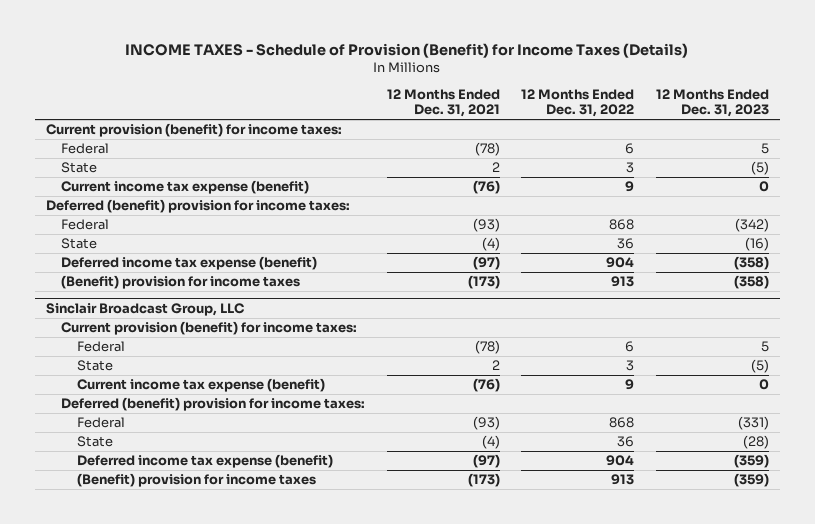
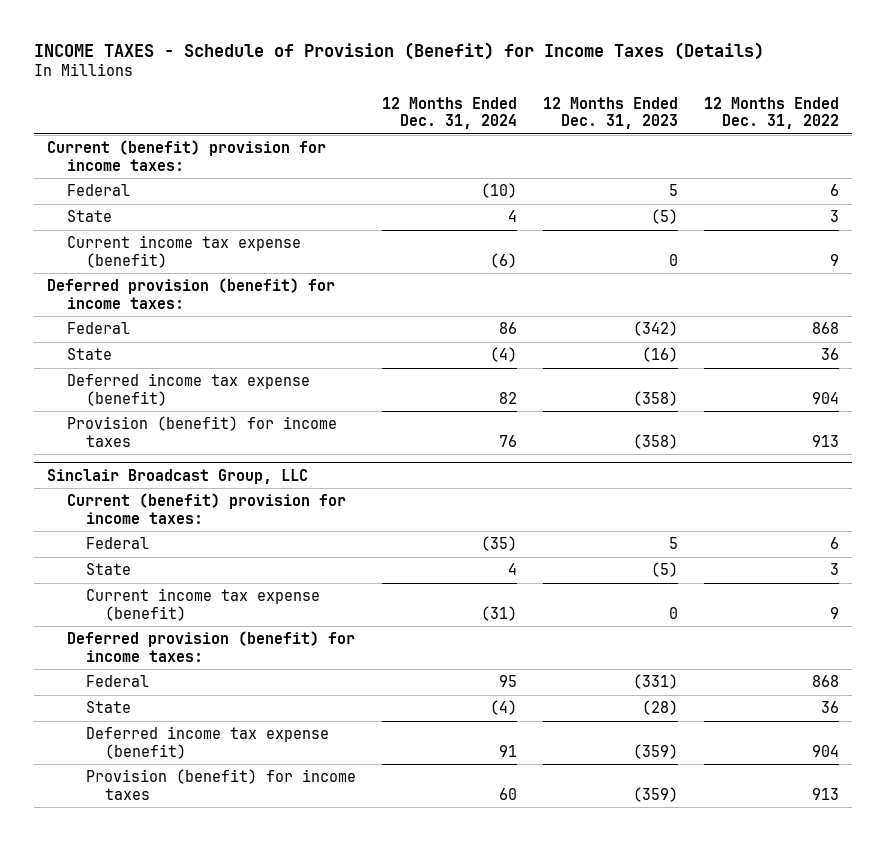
- | 12 Months Ended Dec. 31, 2021 | 12 Months Ended Dec. 31, 2022 | 12 Months Ended Dec. 31, 2023
+ | 12 Months Ended Dec. 31, 2024 | 12 Months Ended Dec. 31, 2023 | 12 Months Ended Dec. 31, 2022
- Current provision (benefit) for income taxes:
+ Current (benefit) provision for income taxes:
- Deferred (benefit) provision for income taxes:
+ Deferred provision (benefit) for income taxes:
- (Benefit) provision for income taxes | (173) | 913 | (358)
+ Provision (benefit) for income taxes | 76 | (358) | 913
@ Sinclair Broadcast Group, LLC
- Current provision (benefit) for income taxes:
+ Current (benefit) provision for income taxes:
- Deferred (benefit) provision for income taxes:
+ Deferred provision (benefit) for income taxes:
- (Benefit) provision for income taxes | (173) | 913 | (359)
+ Provision (benefit) for income taxes | 60 | (359) | 913

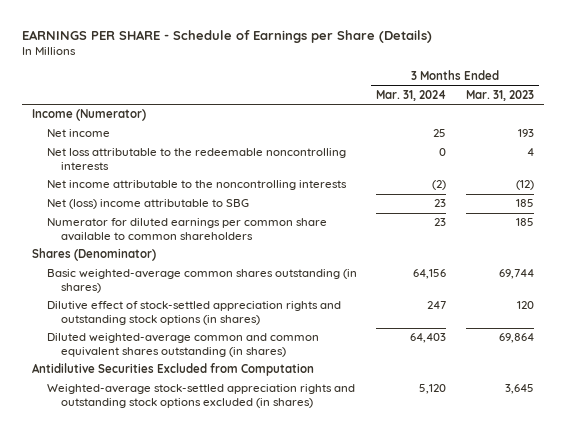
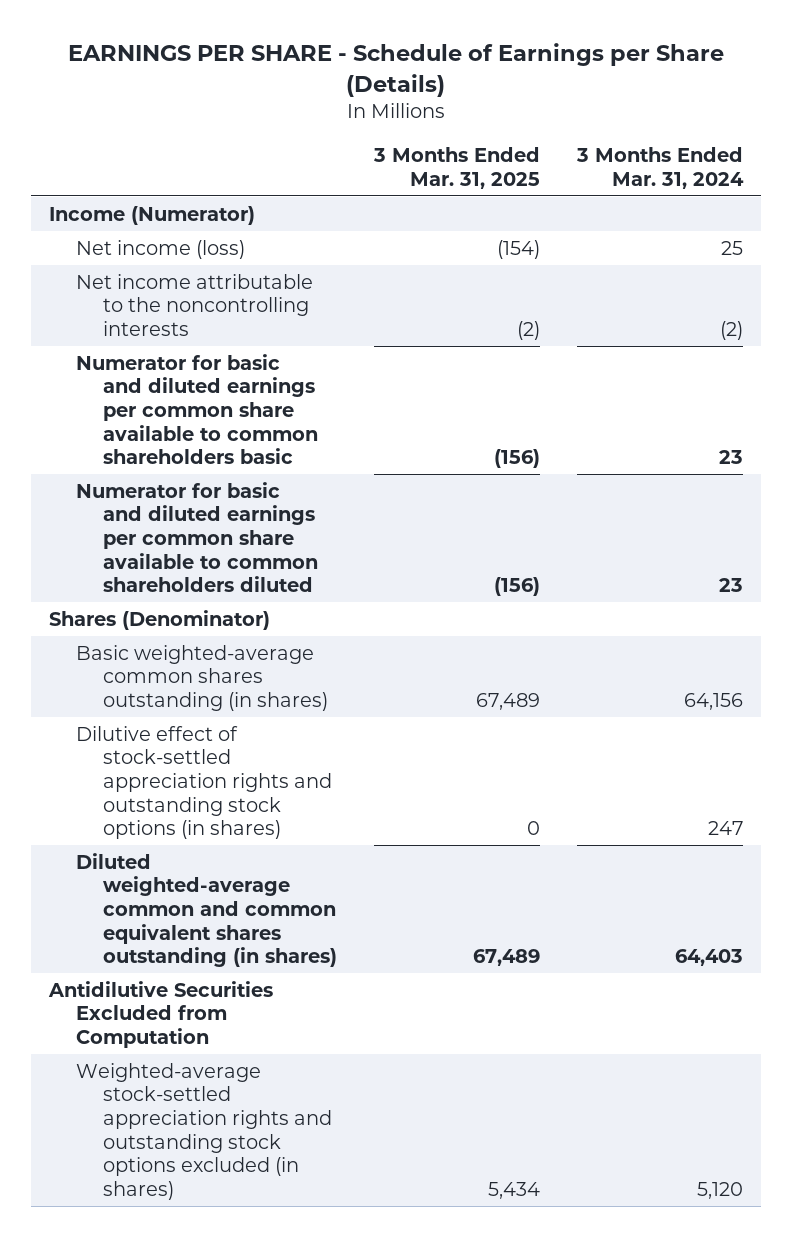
- | 3 Months Ended Mar. 31, 2024 | 3 Months Ended Mar. 31, 2023
+ | 3 Months Ended Mar. 31, 2025 | 3 Months Ended Mar. 31, 2024
- Net income | 25 | 193
- Net loss attributable to the redeemable noncontrolling interests | 0 | 4
+ Net income (loss) | (154) | 25
- Net (loss) income attributable to SBG | 23 | 185
- Numerator for diluted earnings per common share available to common shareholders | 23 | 185
+ Numerator for basic and diluted earnings per common share available to common shareholders basic | (156) | 23
+ Numerator for basic and diluted earnings per common share available to common shareholders diluted | (156) | 23

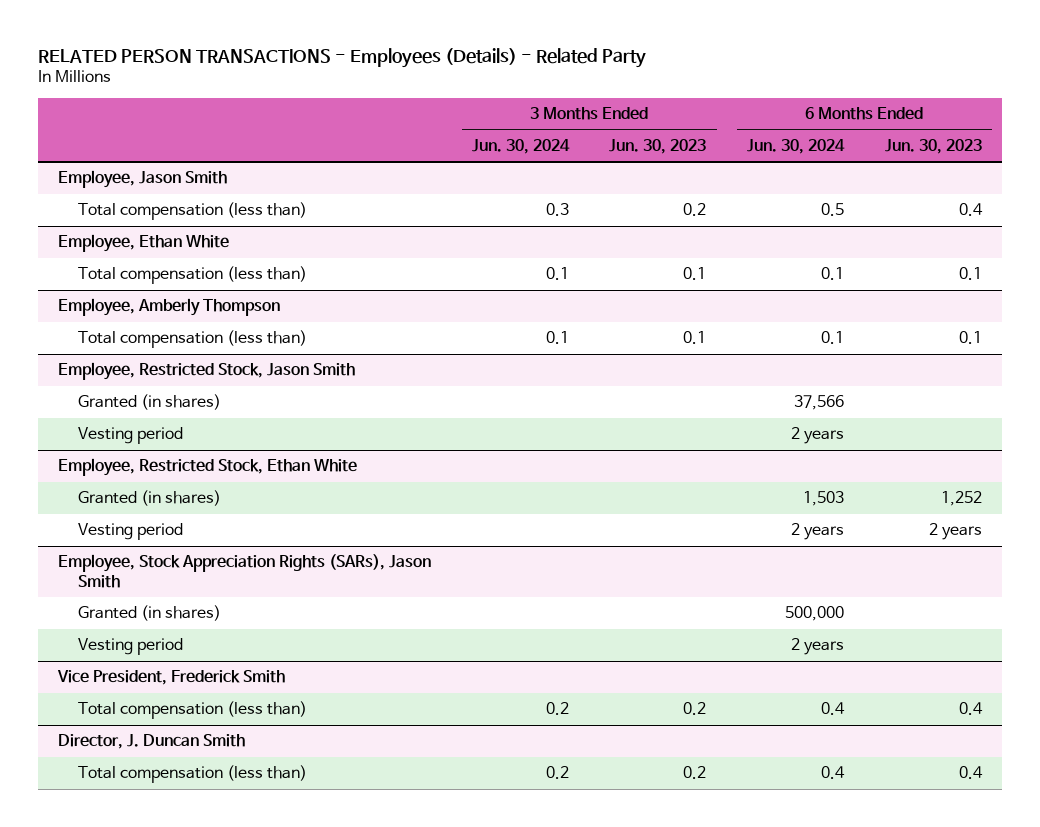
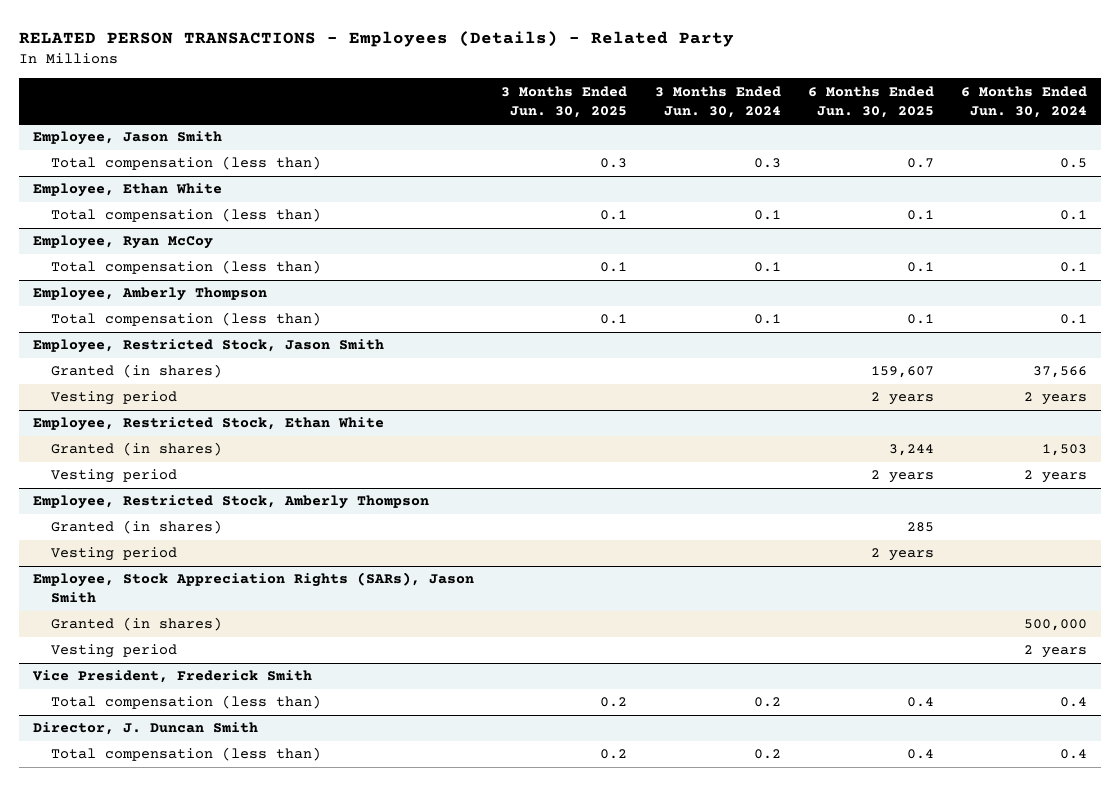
- | 3 Months Ended Jun. 30, 2024 | 3 Months Ended Jun. 30, 2023 | 6 Months Ended Jun. 30, 2024 | 6 Months Ended Jun. 30, 2023
+ | 3 Months Ended Jun. 30, 2025 | 3 Months Ended Jun. 30, 2024 | 6 Months Ended Jun. 30, 2025 | 6 Months Ended Jun. 30, 2024
+ Employee, Ryan McCoy
+ Total compensation (less than) | 0.1 | 0.1 | 0.1 | 0.1
+ Employee, Restricted Stock, Amberly Thompson
+ Granted (in shares) | | | 285 |
+ Vesting period | | | 2 years |

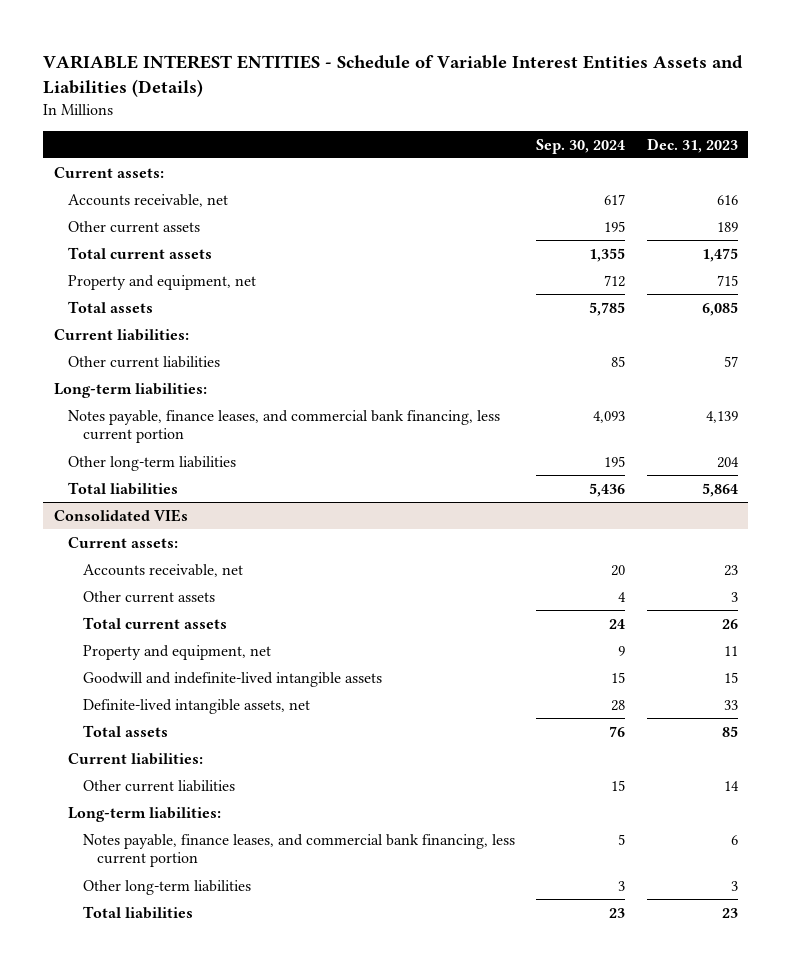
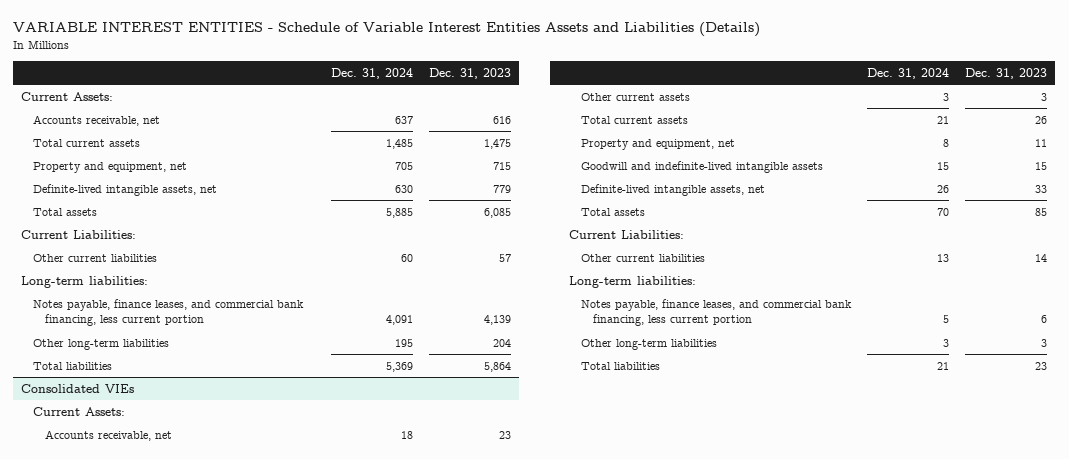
- | Sep. 30, 2024 | Dec. 31, 2023
+ | Dec. 31, 2024 | Dec. 31, 2023
- Current assets:
+ Current Assets:
- Other current assets | 195 | 189
+ Definite-lived intangible assets, net | 630 | 779
- Current liabilities:
+ Current Liabilities:
@ Consolidated VIEs
- Current assets:
+ Current Assets:
- Current liabilities:
+ Current Liabilities:

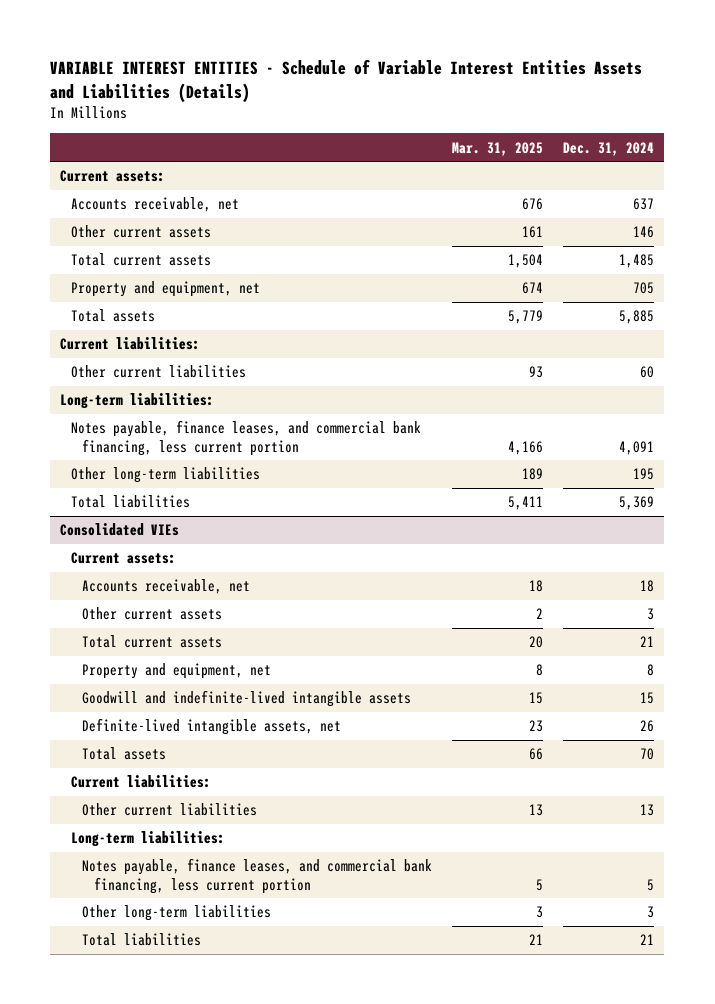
- | Dec. 31, 2024 | Dec. 31, 2023
+ | Mar. 31, 2025 | Dec. 31, 2024
- Current Assets:
+ Current assets:
+ Other current assets | 161 | 146
- Definite-lived intangible assets, net | 630 | 779
- Current Liabilities:
+ Current liabilities:
@ Consolidated VIEs
- Current Assets:
+ Current assets:
- Current Liabilities:
+ Current liabilities:

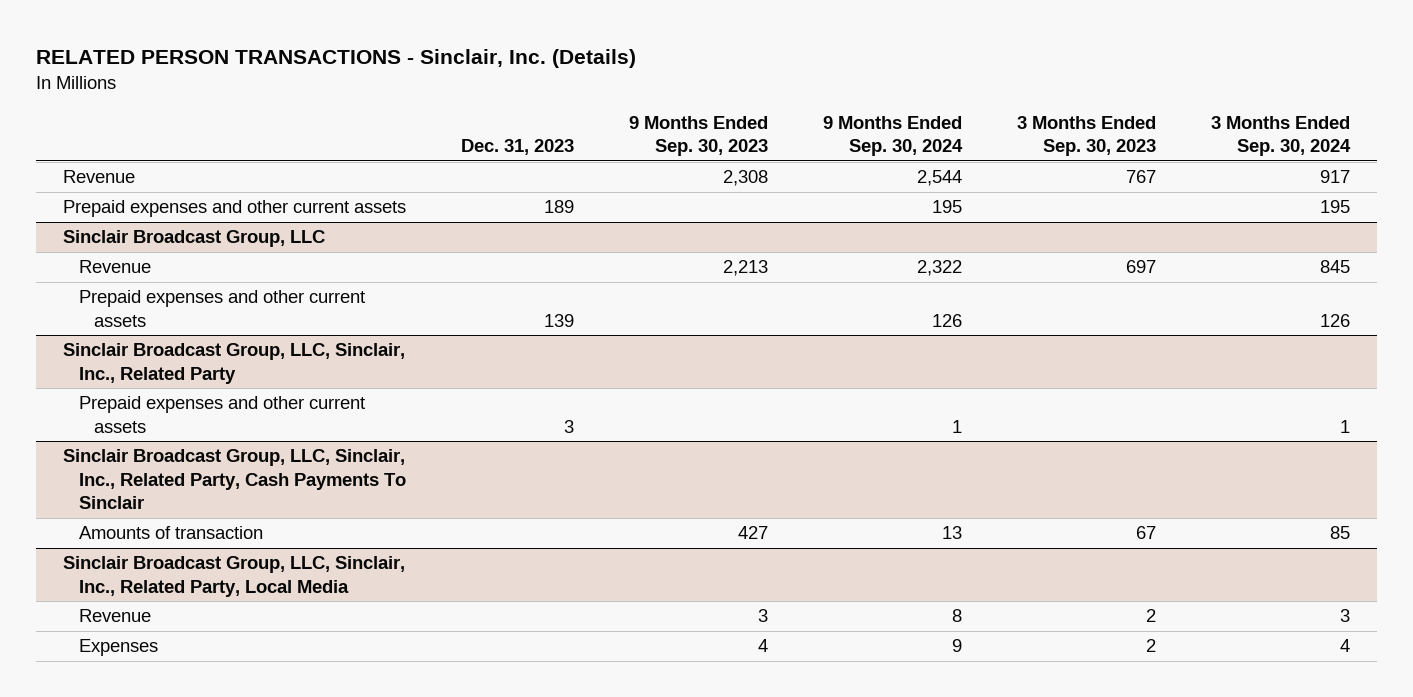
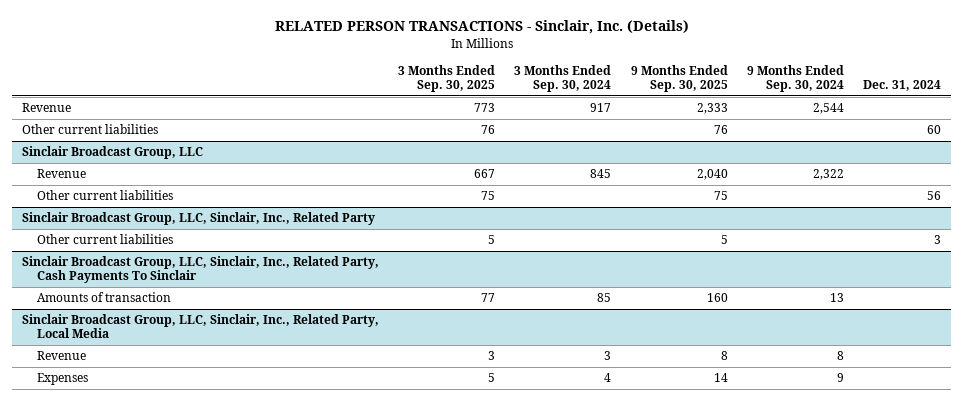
- | Dec. 31, 2023 | 9 Months Ended Sep. 30, 2023 | 9 Months Ended Sep. 30, 2024 | 3 Months Ended Sep. 30, 2023 | 3 Months Ended Sep. 30, 2024
+ | 3 Months Ended Sep. 30, 2025 | 3 Months Ended Sep. 30, 2024 | 9 Months Ended Sep. 30, 2025 | 9 Months Ended Sep. 30, 2024 | Dec. 31, 2024
- Prepaid expenses and other current assets | 189 | | 195 | | 195
+ Other current liabilities | 76 | | 76 | | 60
@ Sinclair Broadcast Group, LLC
- Prepaid expenses and other current assets | 139 | | 126 | | 126
+ Other current liabilities | 75 | | 75 | | 56
@ Sinclair Broadcast Group, LLC, Sinclair, Inc., Related Party
- Prepaid expenses and other current assets | 3 | | 1 | | 1
+ Other current liabilities | 5 | | 5 | | 3

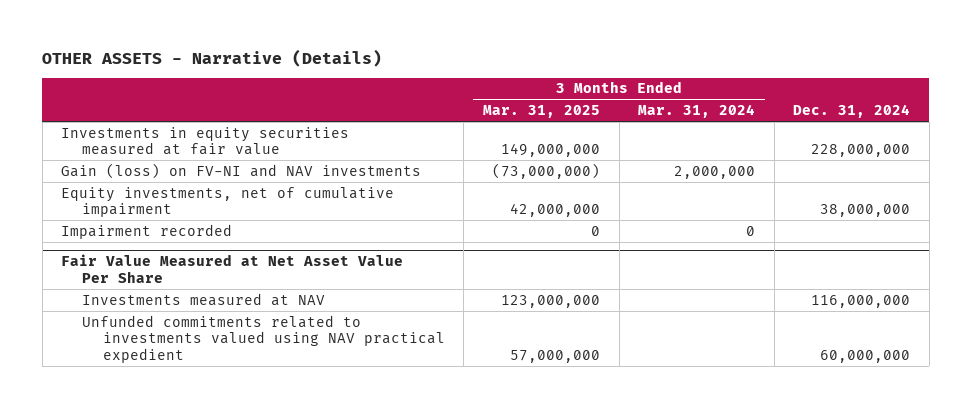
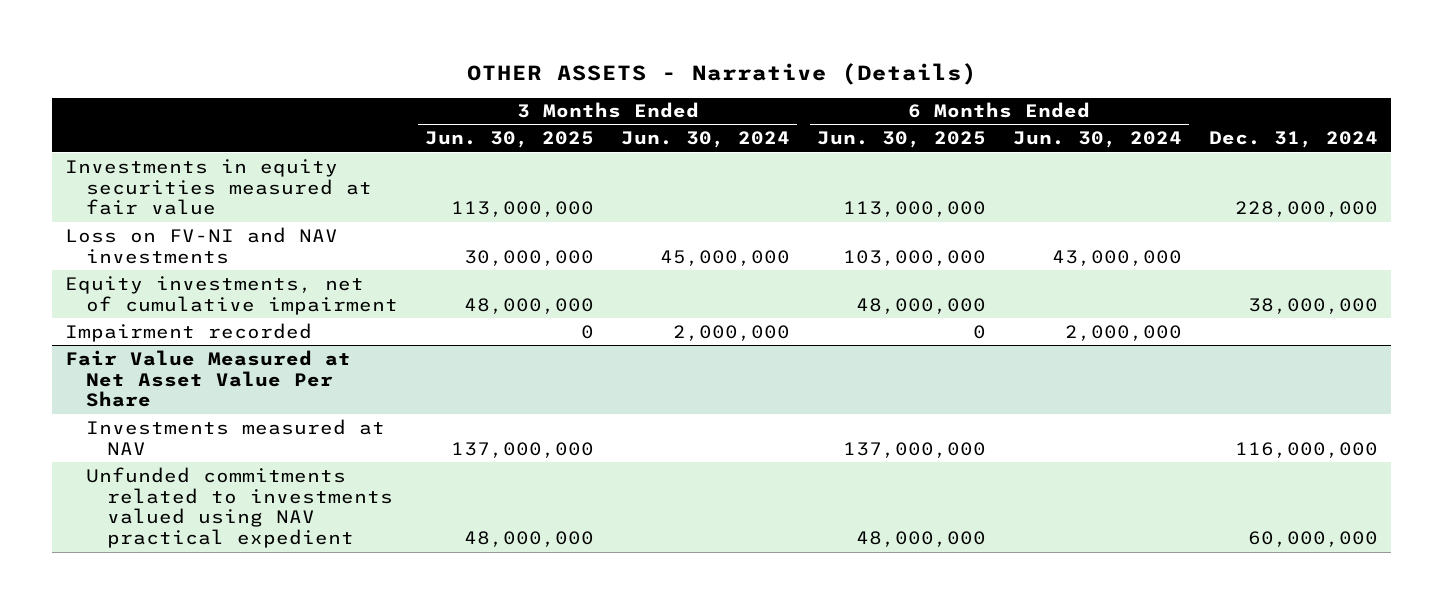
- | 3 Months Ended Mar. 31, 2025 | 3 Months Ended Mar. 31, 2024 | Dec. 31, 2024
+ | 3 Months Ended Jun. 30, 2025 | 3 Months Ended Jun. 30, 2024 | 6 Months Ended Jun. 30, 2025 | 6 Months Ended Jun. 30, 2024 | Dec. 31, 2024
- Gain (loss) on FV-NI and NAV investments | (73,000,000) | 2,000,000 |
+ Loss on FV-NI and NAV investments | 30,000,000 | 45,000,000 | 103,000,000 | 43,000,000 |

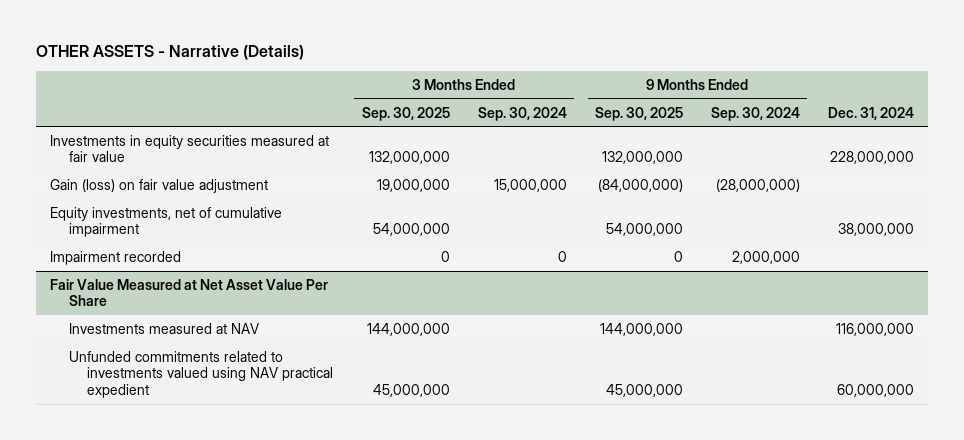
- | 3 Months Ended Jun. 30, 2025 | 3 Months Ended Jun. 30, 2024 | 6 Months Ended Jun. 30, 2025 | 6 Months Ended Jun. 30, 2024 | Dec. 31, 2024
+ | 3 Months Ended Sep. 30, 2025 | 3 Months Ended Sep. 30, 2024 | 9 Months Ended Sep. 30, 2025 | 9 Months Ended Sep. 30, 2024 | Dec. 31, 2024
- Loss on FV-NI and NAV investments | 30,000,000 | 45,000,000 | 103,000,000 | 43,000,000 |
+ Gain (loss) on fair value adjustment | 19,000,000 | 15,000,000 | (84,000,000) | (28,000,000) |

